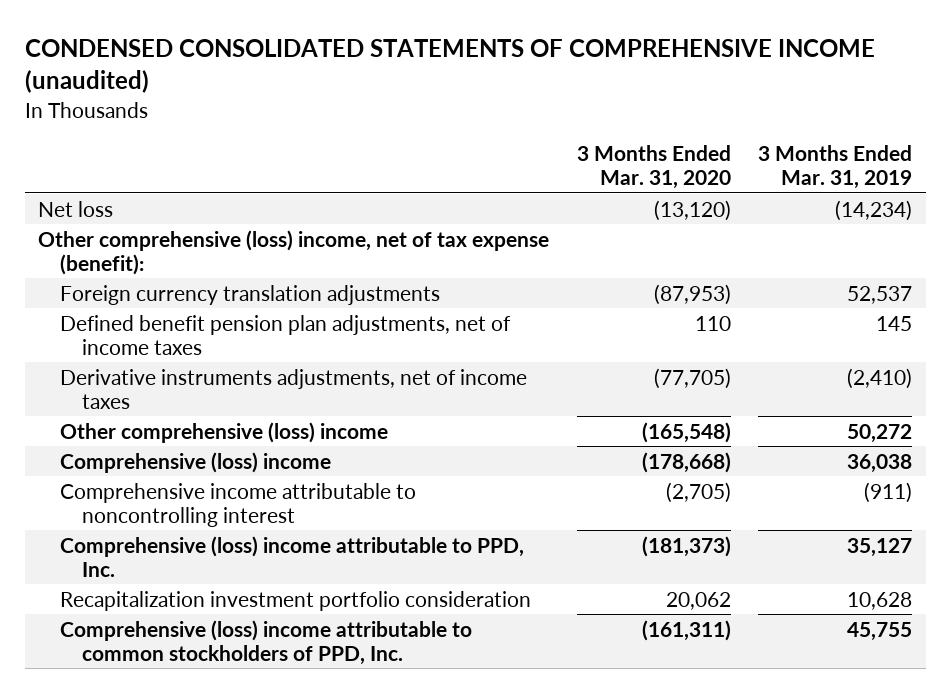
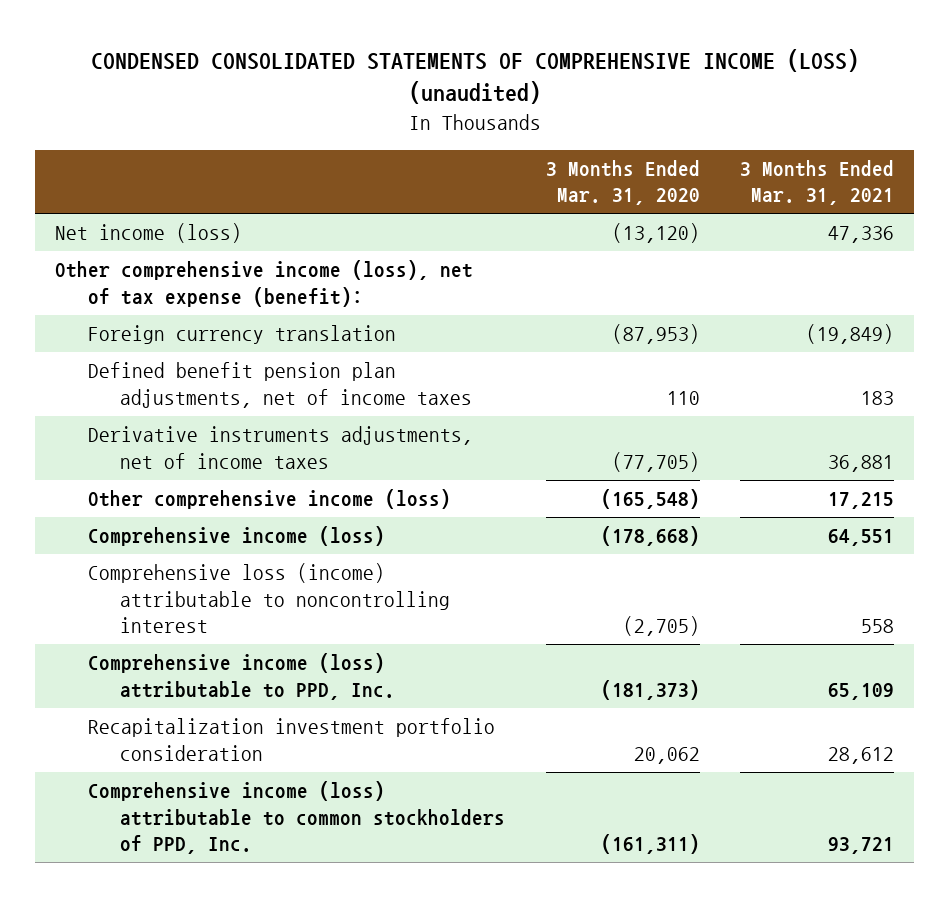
- CONDENSED CONSOLIDATED STATEMENTS OF COMPREHENSIVE INCOME (unaudited)
+ CONDENSED CONSOLIDATED STATEMENTS OF COMPREHENSIVE INCOME (LOSS) (unaudited)
- | 3 Months Ended Mar. 31, 2020 | 3 Months Ended Mar. 31, 2019
+ | 3 Months Ended Mar. 31, 2020 | 3 Months Ended Mar. 31, 2021
- Net loss | (13,120) | (14,234)
- Other comprehensive (loss) income, net of tax expense (benefit):
- Foreign currency translation adjustments | (87,953) | 52,537
+ Net income (loss) | (13,120) | 47,336
+ Other comprehensive income (loss), net of tax expense (benefit):
+ Foreign currency translation | (87,953) | (19,849)
- Other comprehensive (loss) income | (165,548) | 50,272
- Comprehensive (loss) income | (178,668) | 36,038
- Comprehensive income attributable to noncontrolling interest | (2,705) | (911)
- Comprehensive (loss) income attributable to PPD, Inc. | (181,373) | 35,127
+ Other comprehensive income (loss) | (165,548) | 17,215
+ Comprehensive income (loss) | (178,668) | 64,551
+ Comprehensive loss (income) attributable to noncontrolling interest | (2,705) | 558
+ Comprehensive income (loss) attributable to PPD, Inc. | (181,373) | 65,109
- Comprehensive (loss) income attributable to common stockholders of PPD, Inc. | (161,311) | 45,755
+ Comprehensive income (loss) attributable to common stockholders of PPD, Inc. | (161,311) | 93,721

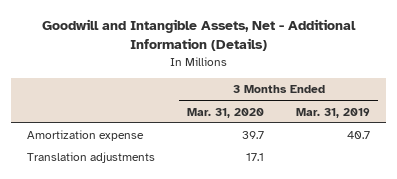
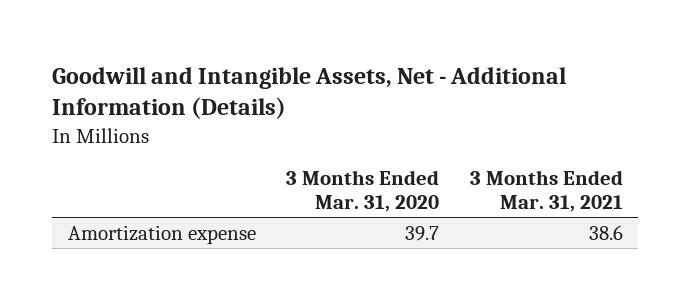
- | 3 Months Ended Mar. 31, 2020 | 3 Months Ended Mar. 31, 2019
+ | 3 Months Ended Mar. 31, 2020 | 3 Months Ended Mar. 31, 2021
- Translation adjustments | 17.1 |

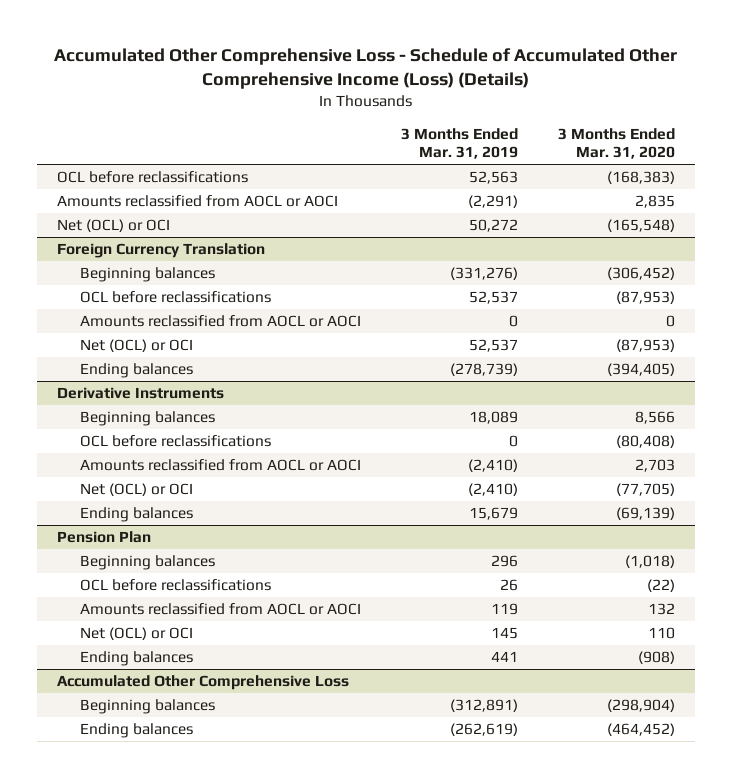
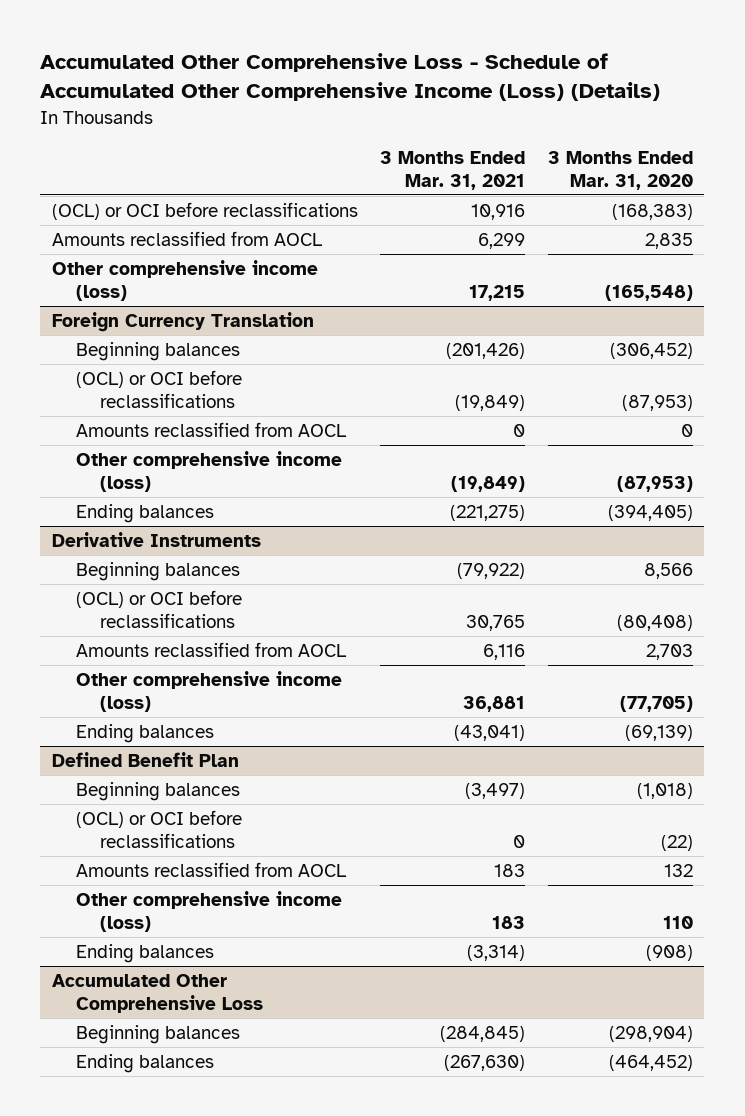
- | 3 Months Ended Mar. 31, 2019 | 3 Months Ended Mar. 31, 2020
+ | 3 Months Ended Mar. 31, 2021 | 3 Months Ended Mar. 31, 2020
- OCL before reclassifications | 52,563 | (168,383)
- Amounts reclassified from AOCL or AOCI | (2,291) | 2,835
- Net (OCL) or OCI | 50,272 | (165,548)
+ (OCL) or OCI before reclassifications | 10,916 | (168,383)
+ Amounts reclassified from AOCL | 6,299 | 2,835
+ Other comprehensive income (loss) | 17,215 | (165,548)
@ Foreign Currency Translation
- OCL before reclassifications | 52,537 | (87,953)
- Amounts reclassified from AOCL or AOCI | 0 | 0
- Net (OCL) or OCI | 52,537 | (87,953)
+ (OCL) or OCI before reclassifications | (19,849) | (87,953)
+ Amounts reclassified from AOCL | 0 | 0
+ Other comprehensive income (loss) | (19,849) | (87,953)
@ Derivative Instruments
- OCL before reclassifications | 0 | (80,408)
- Amounts reclassified from AOCL or AOCI | (2,410) | 2,703
- Net (OCL) or OCI | (2,410) | (77,705)
+ (OCL) or OCI before reclassifications | 30,765 | (80,408)
+ Amounts reclassified from AOCL | 6,116 | 2,703
+ Other comprehensive income (loss) | 36,881 | (77,705)
- Pension Plan
+ Defined Benefit Plan
- OCL before reclassifications | 26 | (22)
- Amounts reclassified from AOCL or AOCI | 119 | 132
- Net (OCL) or OCI | 145 | 110
+ (OCL) or OCI before reclassifications | 0 | (22)
+ Amounts reclassified from AOCL | 183 | 132
+ Other comprehensive income (loss) | 183 | 110

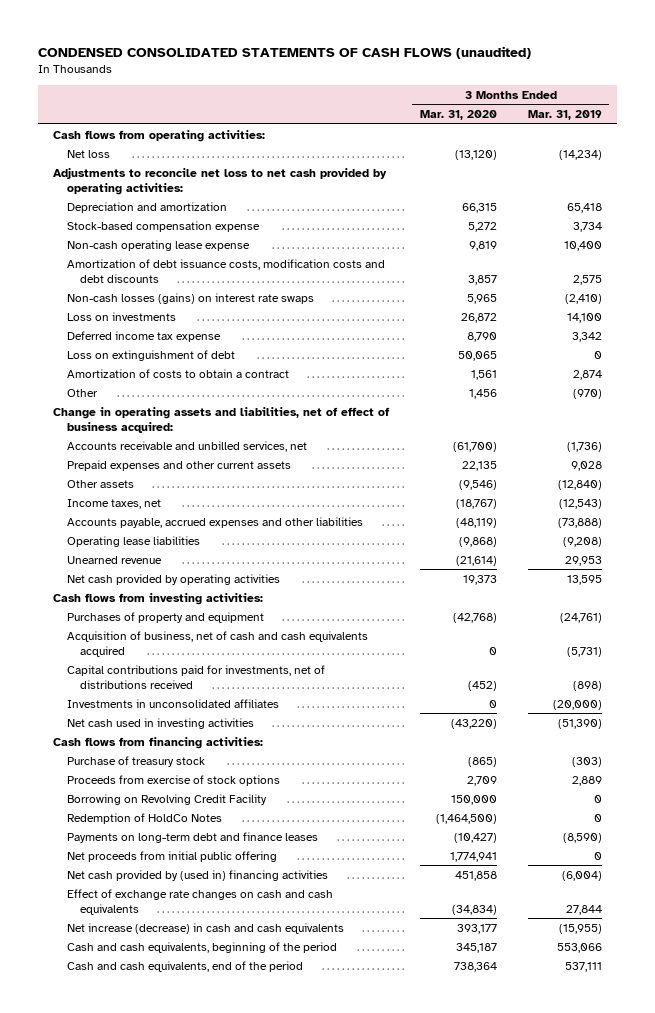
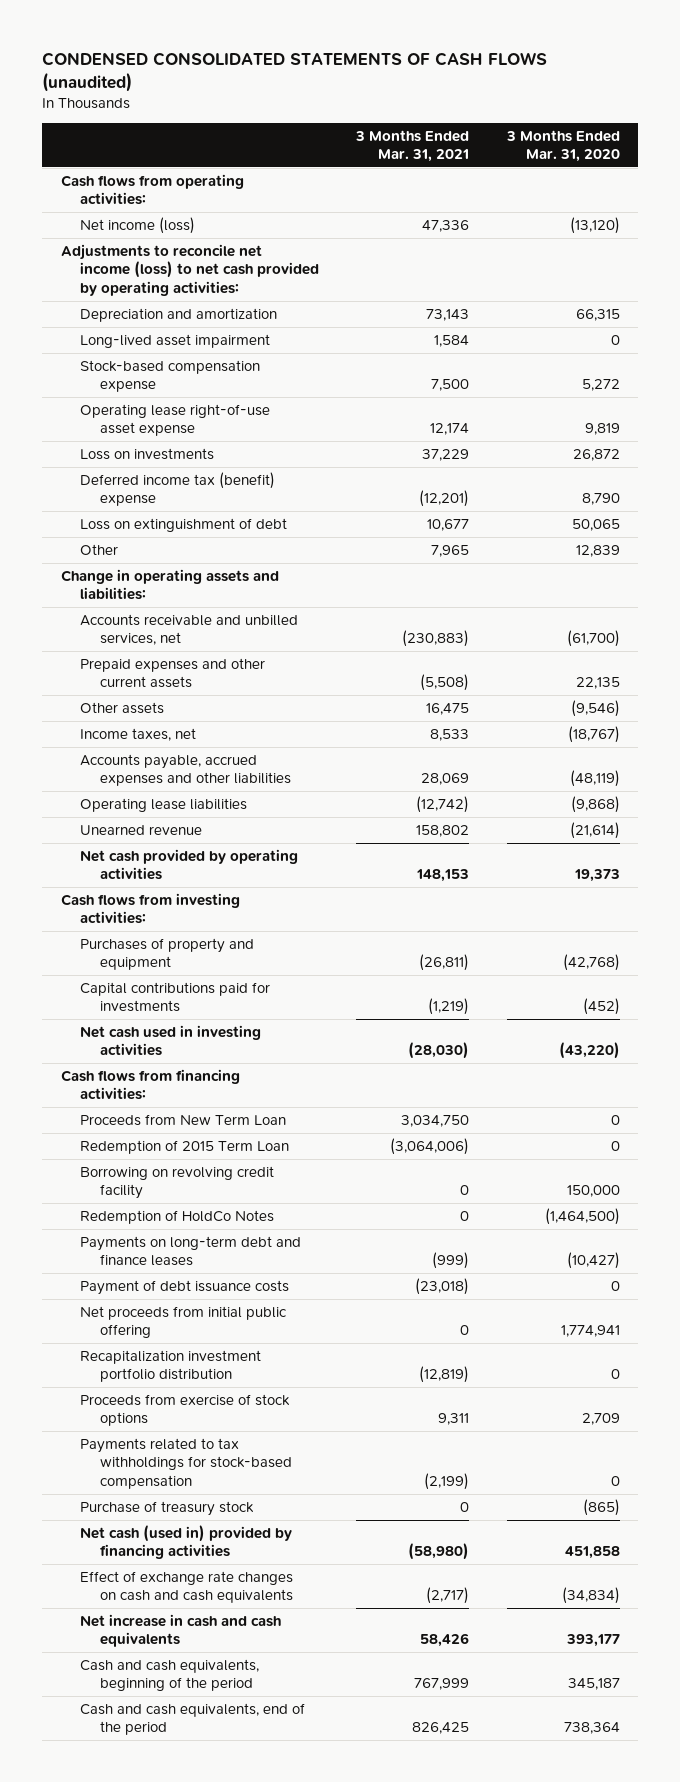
- | 3 Months Ended Mar. 31, 2020 | 3 Months Ended Mar. 31, 2019
+ | 3 Months Ended Mar. 31, 2021 | 3 Months Ended Mar. 31, 2020
- Net loss | (13,120) | (14,234)
- Adjustments to reconcile net loss to net cash provided by operating activities:
+ Net income (loss) | 47,336 | (13,120)
+ Adjustments to reconcile net income (loss) to net cash provided by operating activities:
+ Long-lived asset impairment | 1,584 | 0
- Non-cash operating lease expense | 9,819 | 10,400
- Amortization of debt issuance costs, modification costs and debt discounts | 3,857 | 2,575
- Non-cash losses (gains) on interest rate swaps | 5,965 | (2,410)
+ Operating lease right-of-use asset expense | 12,174 | 9,819
- Deferred income tax expense | 8,790 | 3,342
+ Deferred income tax (benefit) expense | (12,201) | 8,790
- Amortization of costs to obtain a contract | 1,561 | 2,874
- Other | 1,456 | (970)
- Change in operating assets and liabilities, net of effect of business acquired:
+ Other | 7,965 | 12,839
+ Change in operating assets and liabilities:
- Acquisition of business, net of cash and cash equivalents acquired | 0 | (5,731)
- Capital contributions paid for investments, net of distributions received | (452) | (898)
- Investments in unconsolidated affiliates | 0 | (20,000)
+ Capital contributions paid for investments | (1,219) | (452)
- Borrowing on Revolving Credit Facility | 150,000 | 0
+ Proceeds from New Term Loan | 3,034,750 | 0
+ Redemption of 2015 Term Loan | (3,064,006) | 0
+ Borrowing on revolving credit facility | 0 | 150,000
+ Payment of debt issuance costs | (23,018) | 0
- Net cash provided by (used in) financing activities | 451,858 | (6,004)
+ Recapitalization investment portfolio distribution | (12,819) | 0
moved down: Proceeds from exercise of stock options | 9,311 | 2,709
+ Payments related to tax withholdings for stock-based compensation | (2,199) | 0
moved down: Purchase of treasury stock | 0 | (865)
+ Net cash (used in) provided by financing activities | (58,980) | 451,858
- Net increase (decrease) in cash and cash equivalents | 393,177 | (15,955)
+ Net increase in cash and cash equivalents | 58,426 | 393,177

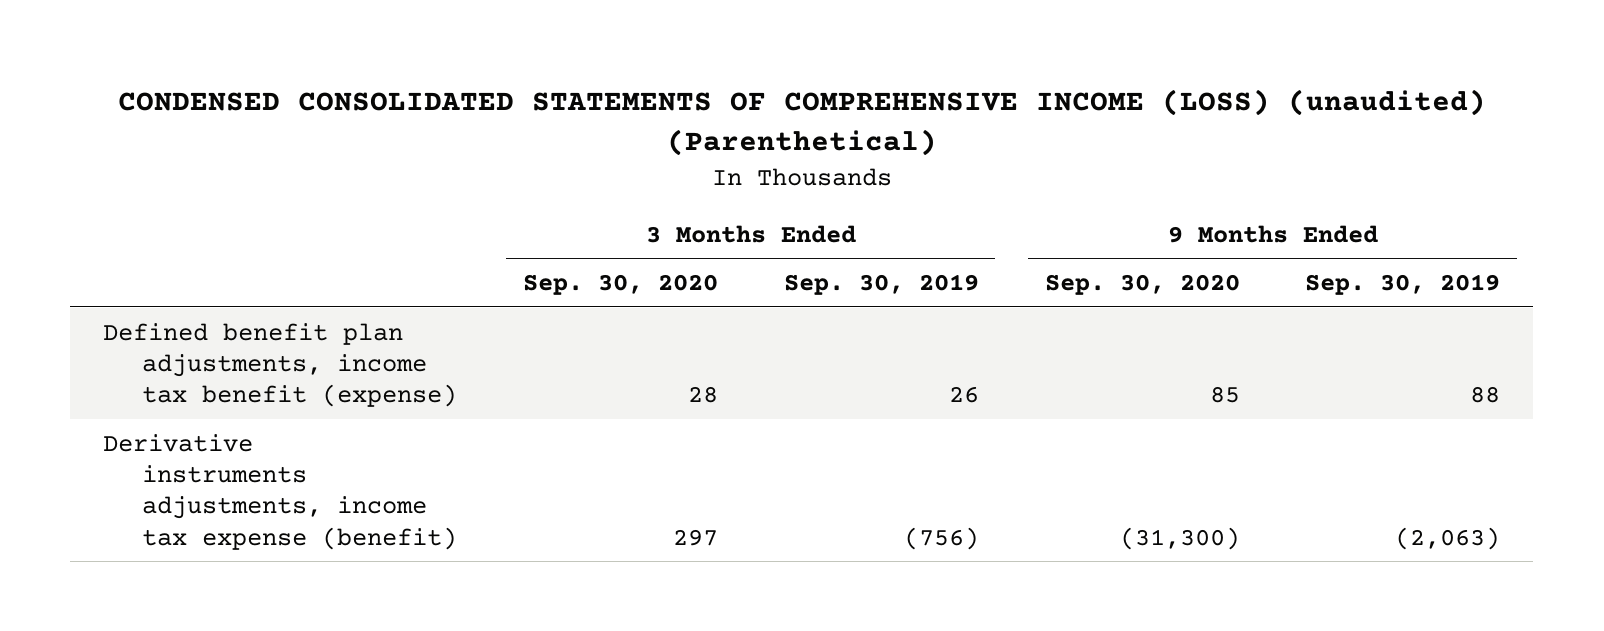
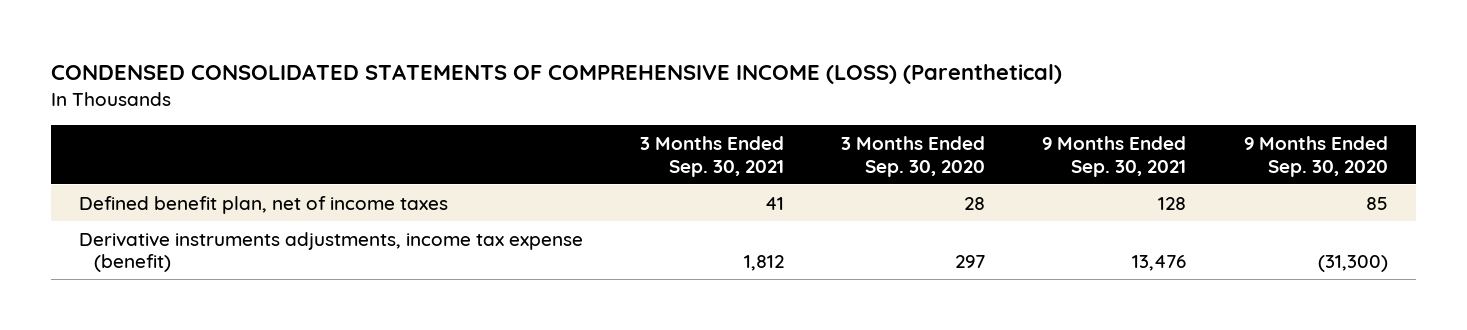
- CONDENSED CONSOLIDATED STATEMENTS OF COMPREHENSIVE INCOME (LOSS) (unaudited) (Parenthetical)
+ CONDENSED CONSOLIDATED STATEMENTS OF COMPREHENSIVE INCOME (LOSS) (Parenthetical)
- | 3 Months Ended Sep. 30, 2020 | 3 Months Ended Sep. 30, 2019 | 9 Months Ended Sep. 30, 2020 | 9 Months Ended Sep. 30, 2019
+ | 3 Months Ended Sep. 30, 2021 | 3 Months Ended Sep. 30, 2020 | 9 Months Ended Sep. 30, 2021 | 9 Months Ended Sep. 30, 2020
- Defined benefit plan adjustments, income tax benefit (expense) | 28 | 26 | 85 | 88
+ Defined benefit plan, net of income taxes | 41 | 28 | 128 | 85

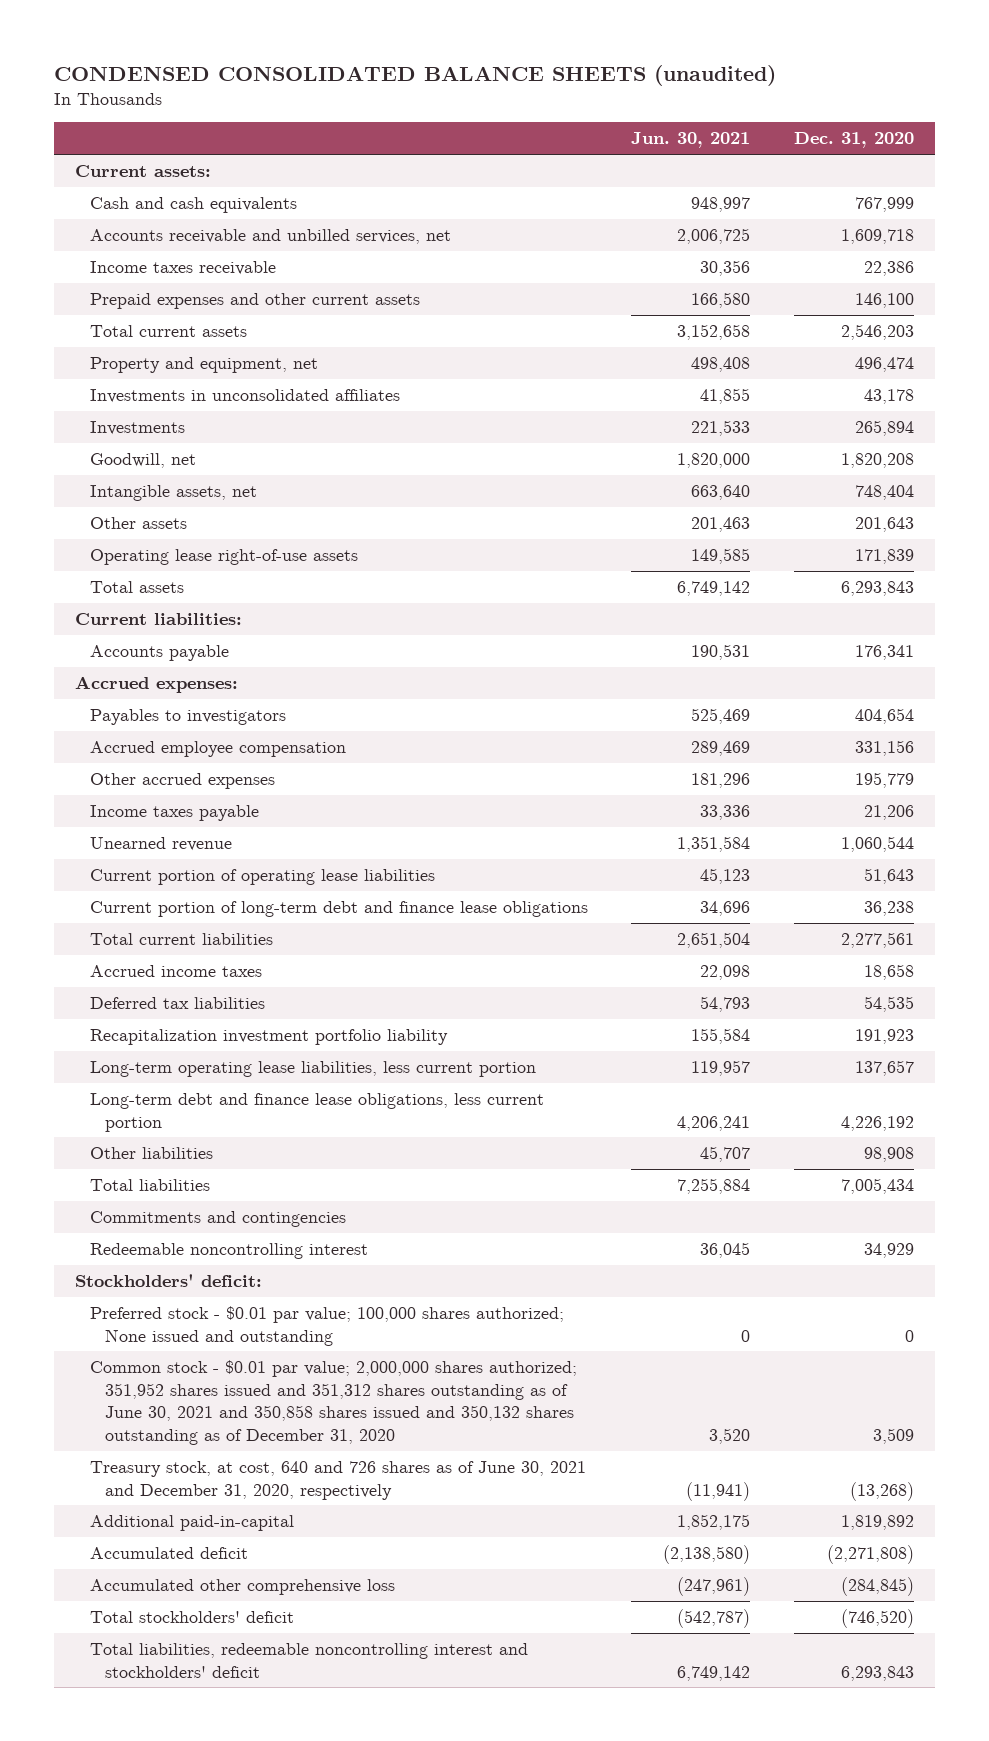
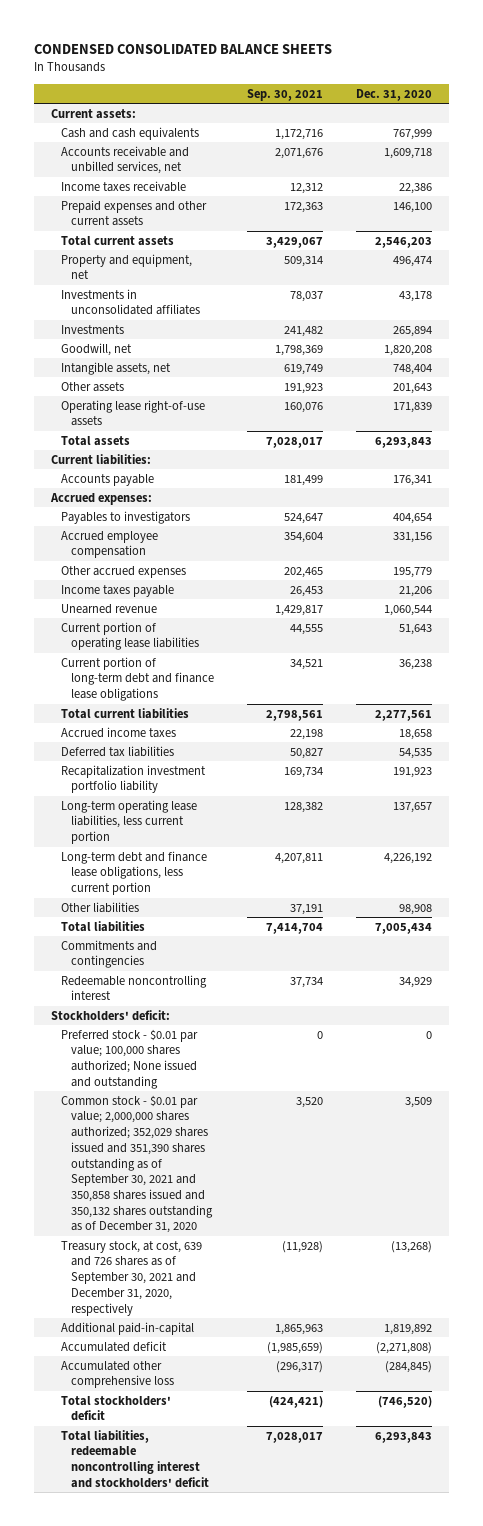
- CONDENSED CONSOLIDATED BALANCE SHEETS (unaudited)
+ CONDENSED CONSOLIDATED BALANCE SHEETS
- | Jun. 30, 2021 | Dec. 31, 2020
+ | Sep. 30, 2021 | Dec. 31, 2020
- Common stock - $0.01 par value; 2,000,000 shares authorized; 351,952 shares issued and 351,312 shares outstanding as of June 30, 2021 and 350,858 shares issued and 350,132 shares outstanding as of December 31, 2020 | 3,520 | 3,509
- Treasury stock, at cost, 640 and 726 shares as of June 30, 2021 and December 31, 2020, respectively | (11,941) | (13,268)
+ Common stock - $0.01 par value; 2,000,000 shares authorized; 352,029 shares issued and 351,390 shares outstanding as of September 30, 2021 and 350,858 shares issued and 350,132 shares outstanding as of December 31, 2020 | 3,520 | 3,509
+ Treasury stock, at cost, 639 and 726 shares as of September 30, 2021 and December 31, 2020, respectively | (11,928) | (13,268)

